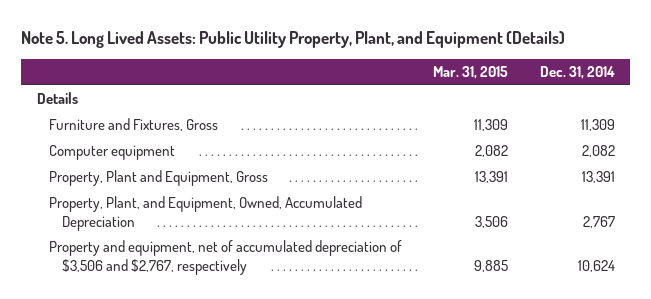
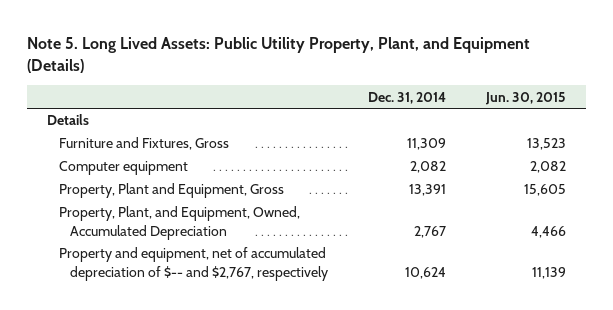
- | Mar. 31, 2015 | Dec. 31, 2014
+ | Dec. 31, 2014 | Jun. 30, 2015
- Property and equipment, net of accumulated depreciation of $3,506 and $2,767, respectively | 9,885 | 10,624
+ Property and equipment, net of accumulated depreciation of $-- and $2,767, respectively | 10,624 | 11,139

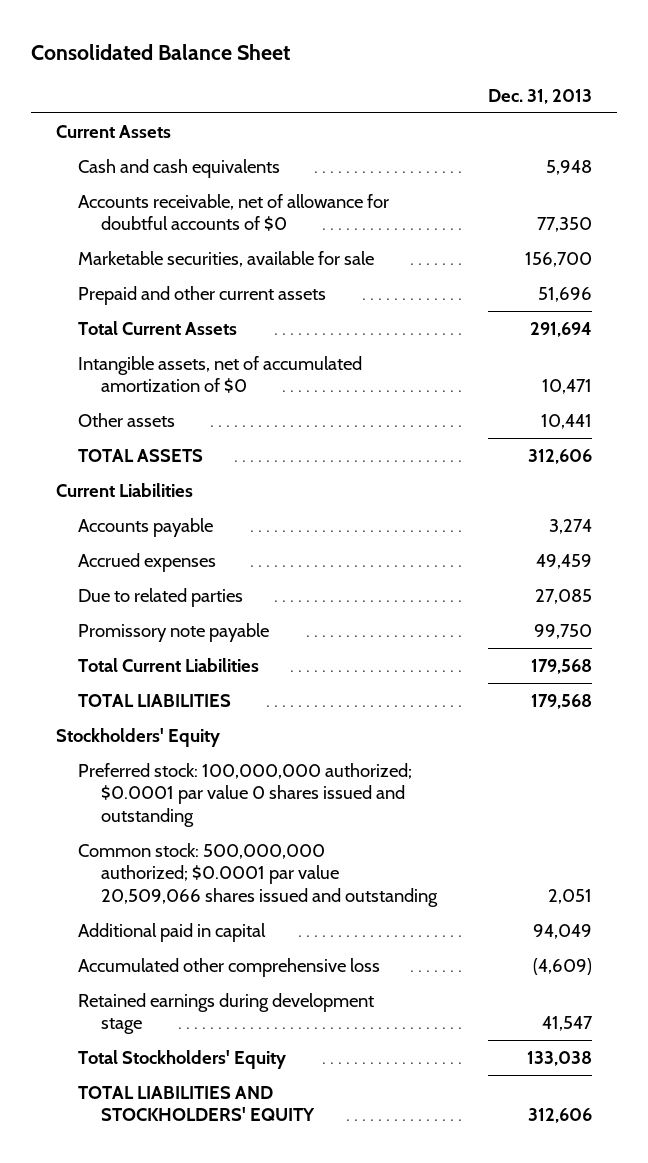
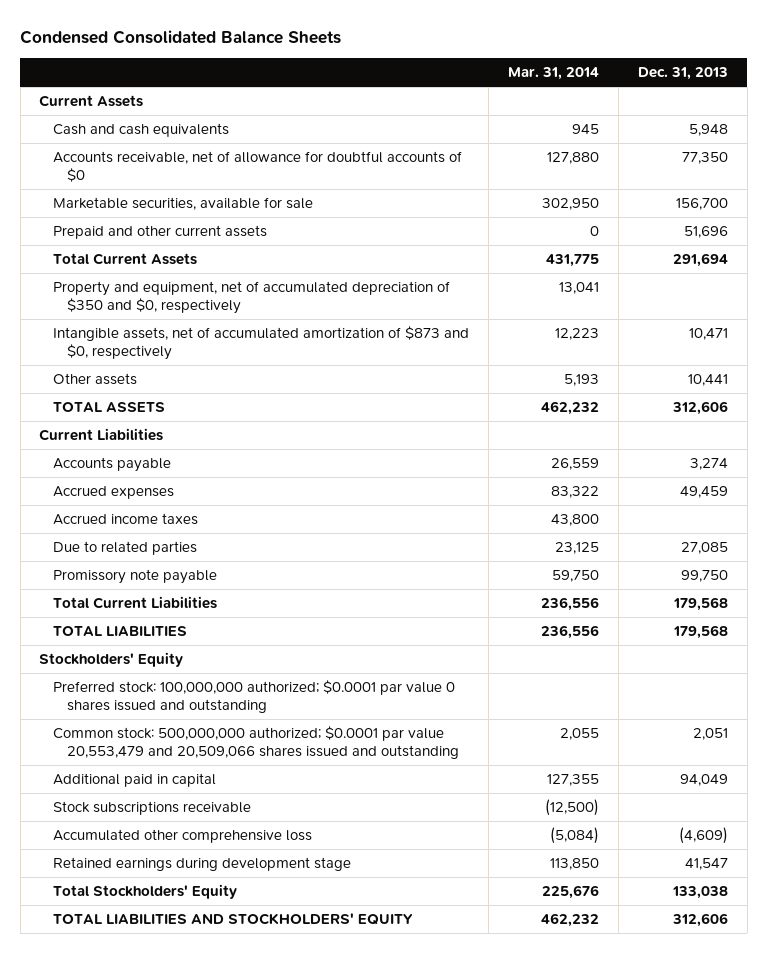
- Consolidated Balance Sheet
+ Condensed Consolidated Balance Sheets
- | Dec. 31, 2013
+ | Mar. 31, 2014 | Dec. 31, 2013
- Intangible assets, net of accumulated amortization of $0 | 10,471
+ Property and equipment, net of accumulated depreciation of $350 and $0, respectively | 13,041 |
+ Intangible assets, net of accumulated amortization of $873 and $0, respectively | 12,223 | 10,471
+ Accrued income taxes | 43,800 |
- Common stock: 500,000,000 authorized; $0.0001 par value 20,509,066 shares issued and outstanding | 2,051
+ Common stock: 500,000,000 authorized; $0.0001 par value 20,553,479 and 20,509,066 shares issued and outstanding | 2,055 | 2,051
+ Stock subscriptions receivable | (12,500) |

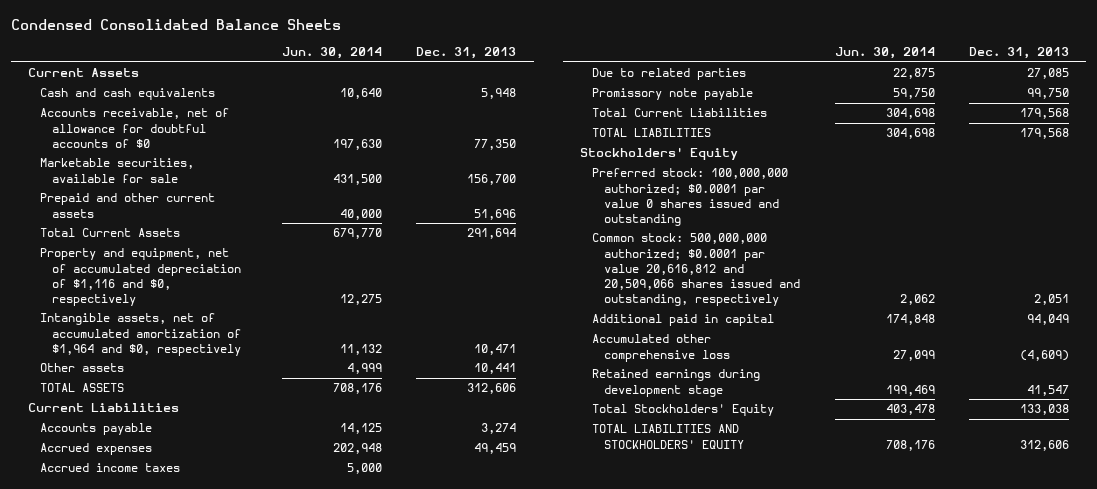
- | Mar. 31, 2014 | Dec. 31, 2013
+ | Jun. 30, 2014 | Dec. 31, 2013
- Property and equipment, net of accumulated depreciation of $350 and $0, respectively | 13,041 |
- Intangible assets, net of accumulated amortization of $873 and $0, respectively | 12,223 | 10,471
+ Property and equipment, net of accumulated depreciation of $1,116 and $0, respectively | 12,275 |
+ Intangible assets, net of accumulated amortization of $1,964 and $0, respectively | 11,132 | 10,471
- Common stock: 500,000,000 authorized; $0.0001 par value 20,553,479 and 20,509,066 shares issued and outstanding | 2,055 | 2,051
+ Common stock: 500,000,000 authorized; $0.0001 par value 20,616,812 and 20,509,066 shares issued and outstanding, respectively | 2,062 | 2,051
- Stock subscriptions receivable | (12,500) |

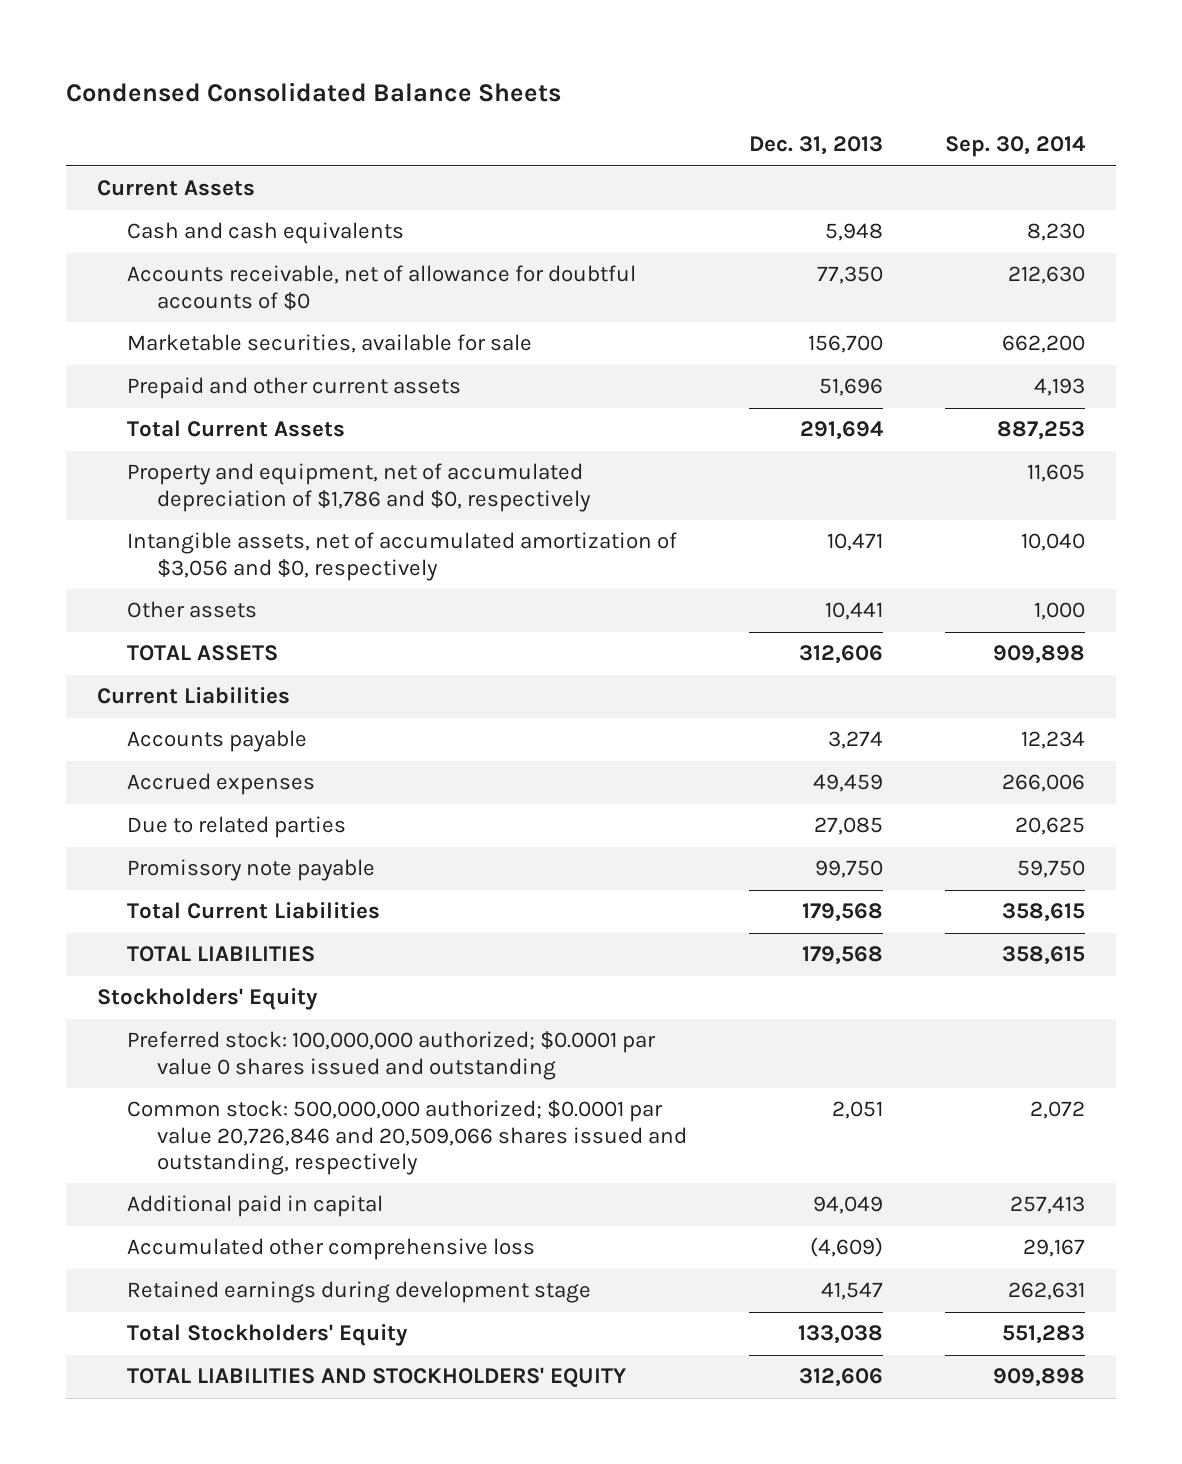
- | Jun. 30, 2014 | Dec. 31, 2013
+ | Dec. 31, 2013 | Sep. 30, 2014
- Property and equipment, net of accumulated depreciation of $1,116 and $0, respectively | 12,275 |
- Intangible assets, net of accumulated amortization of $1,964 and $0, respectively | 11,132 | 10,471
+ Property and equipment, net of accumulated depreciation of $1,786 and $0, respectively | | 11,605
+ Intangible assets, net of accumulated amortization of $3,056 and $0, respectively | 10,471 | 10,040
- Accrued income taxes | 5,000 |
- Common stock: 500,000,000 authorized; $0.0001 par value 20,616,812 and 20,509,066 shares issued and outstanding, respectively | 2,062 | 2,051
+ Common stock: 500,000,000 authorized; $0.0001 par value 20,726,846 and 20,509,066 shares issued and outstanding, respectively | 2,051 | 2,072

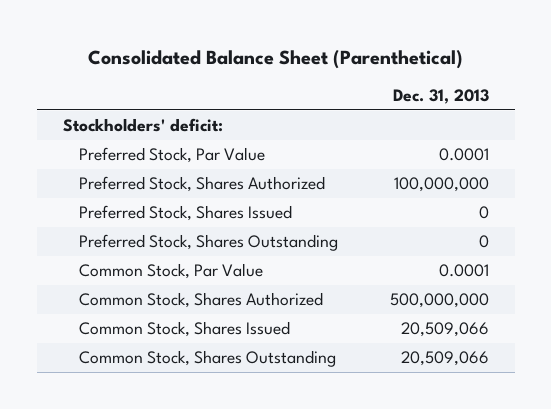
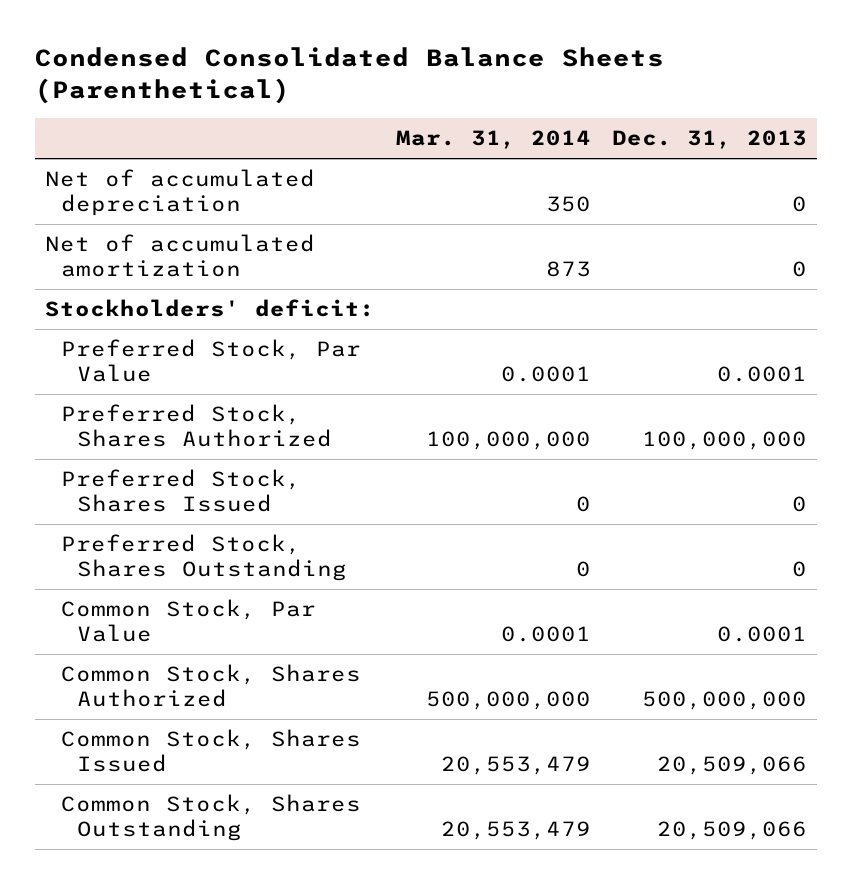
- Consolidated Balance Sheet (Parenthetical)
+ Condensed Consolidated Balance Sheets (Parenthetical)
- | Dec. 31, 2013
+ | Mar. 31, 2014 | Dec. 31, 2013
+ Net of accumulated depreciation | 350 | 0
+ Net of accumulated amortization | 873 | 0

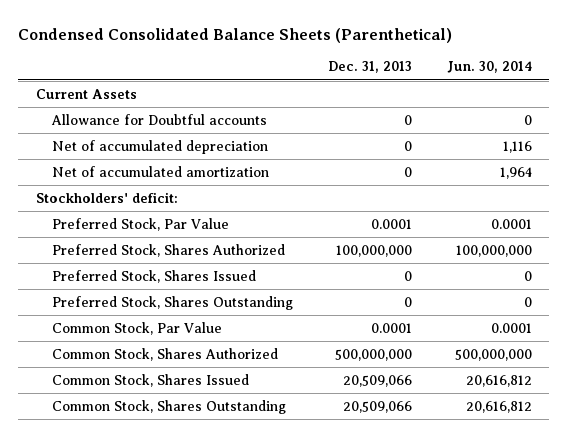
- | Mar. 31, 2014 | Dec. 31, 2013
+ | Dec. 31, 2013 | Jun. 30, 2014
+ Current Assets
+ Allowance for Doubtful accounts | 0 | 0

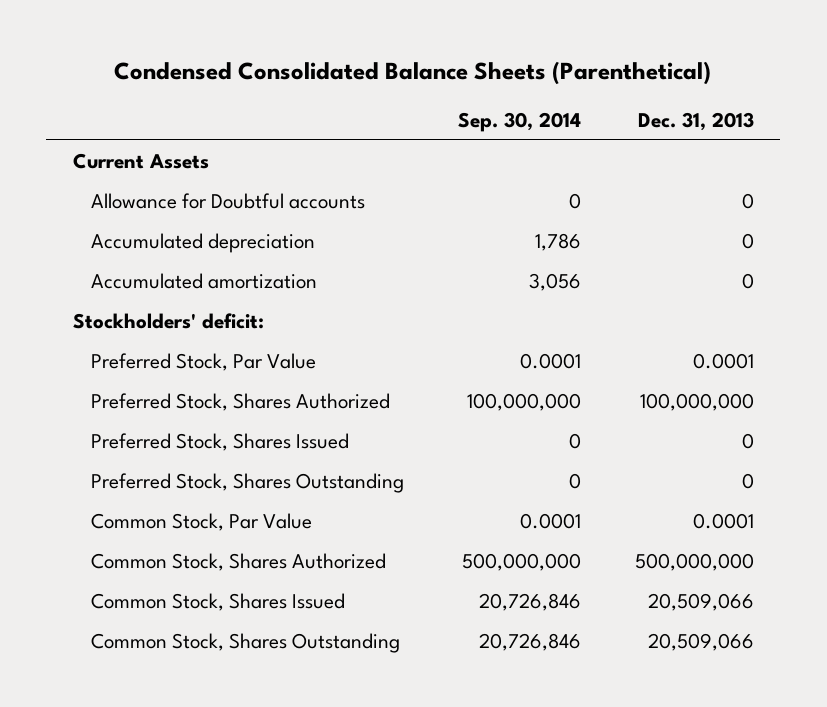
- | Dec. 31, 2013 | Jun. 30, 2014
+ | Sep. 30, 2014 | Dec. 31, 2013
- Net of accumulated depreciation | 0 | 1,116
- Net of accumulated amortization | 0 | 1,964
+ Accumulated depreciation | 1,786 | 0
+ Accumulated amortization | 3,056 | 0

